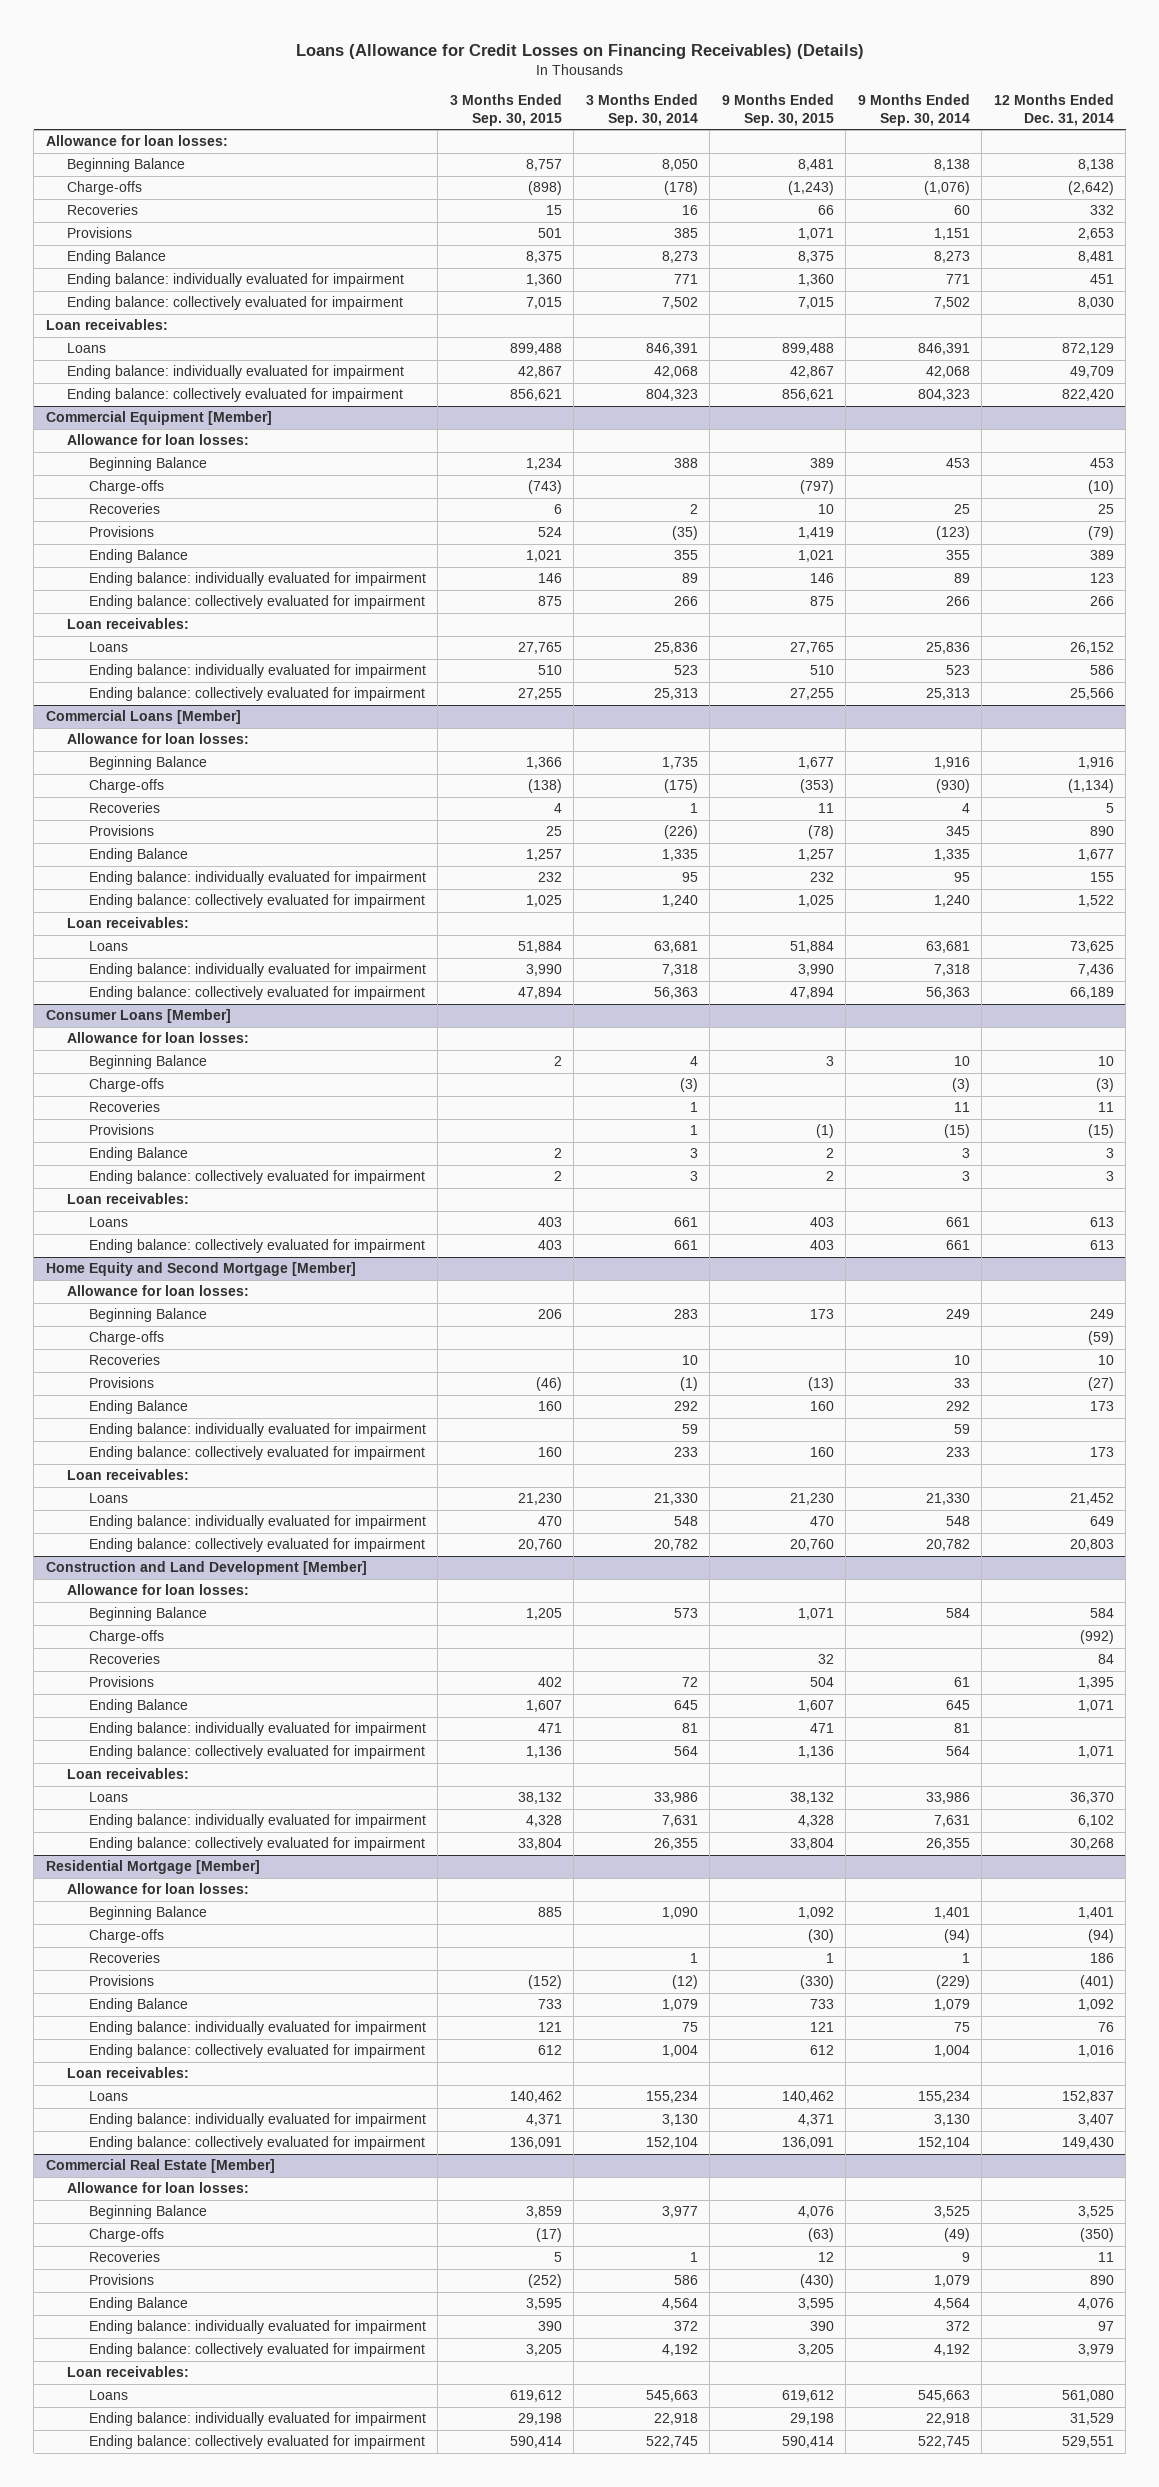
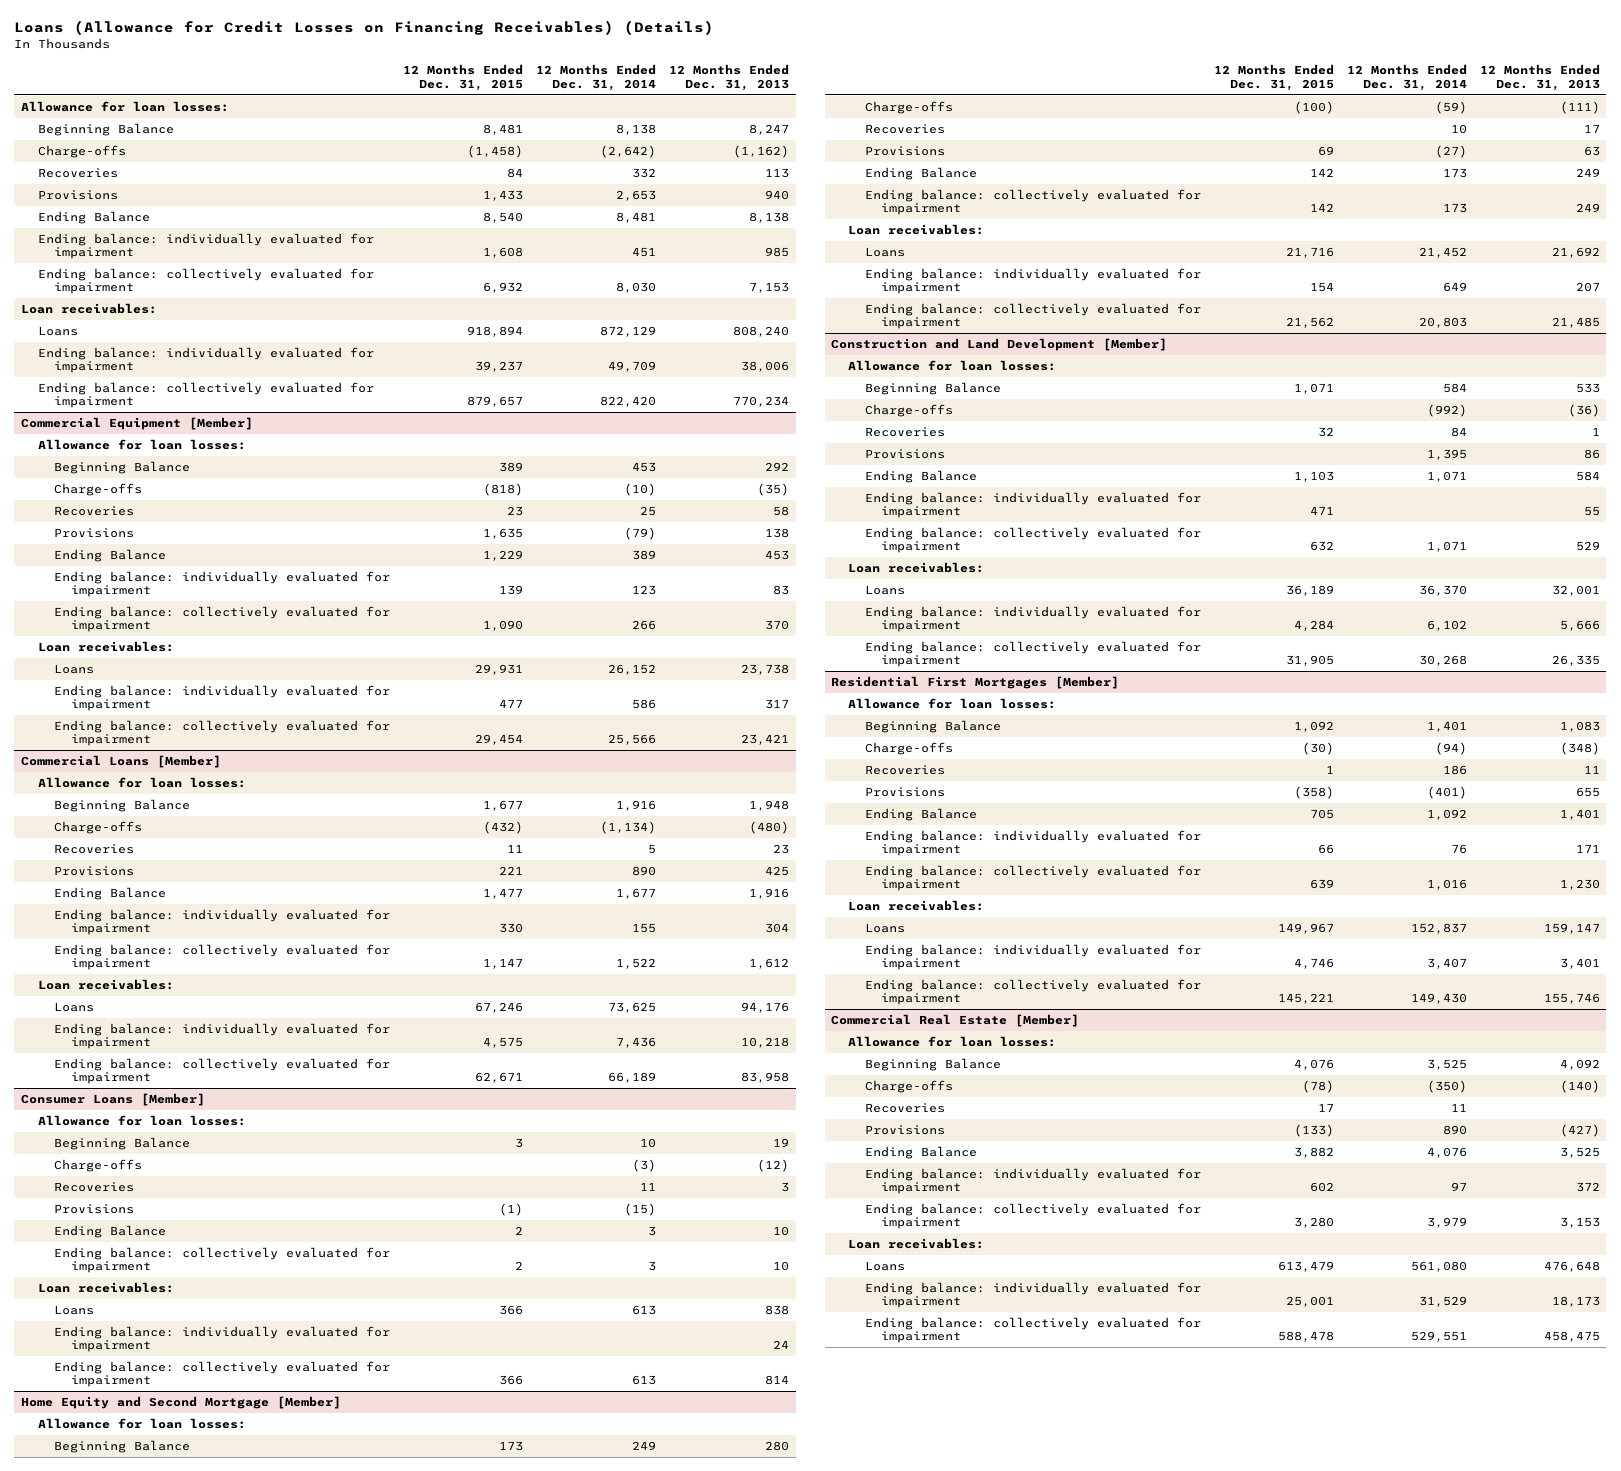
- | 3 Months Ended Sep. 30, 2015 | 3 Months Ended Sep. 30, 2014 | 9 Months Ended Sep. 30, 2015 | 9 Months Ended Sep. 30, 2014 | 12 Months Ended Dec. 31, 2014
+ | 12 Months Ended Dec. 31, 2015 | 12 Months Ended Dec. 31, 2014 | 12 Months Ended Dec. 31, 2013
@ Consumer Loans [Member]
+ Ending balance: individually evaluated for impairment | | | 24
@ Home Equity and Second Mortgage [Member]
- Ending balance: individually evaluated for impairment | | 59 | | 59 |
- Residential Mortgage [Member]
+ Residential First Mortgages [Member]

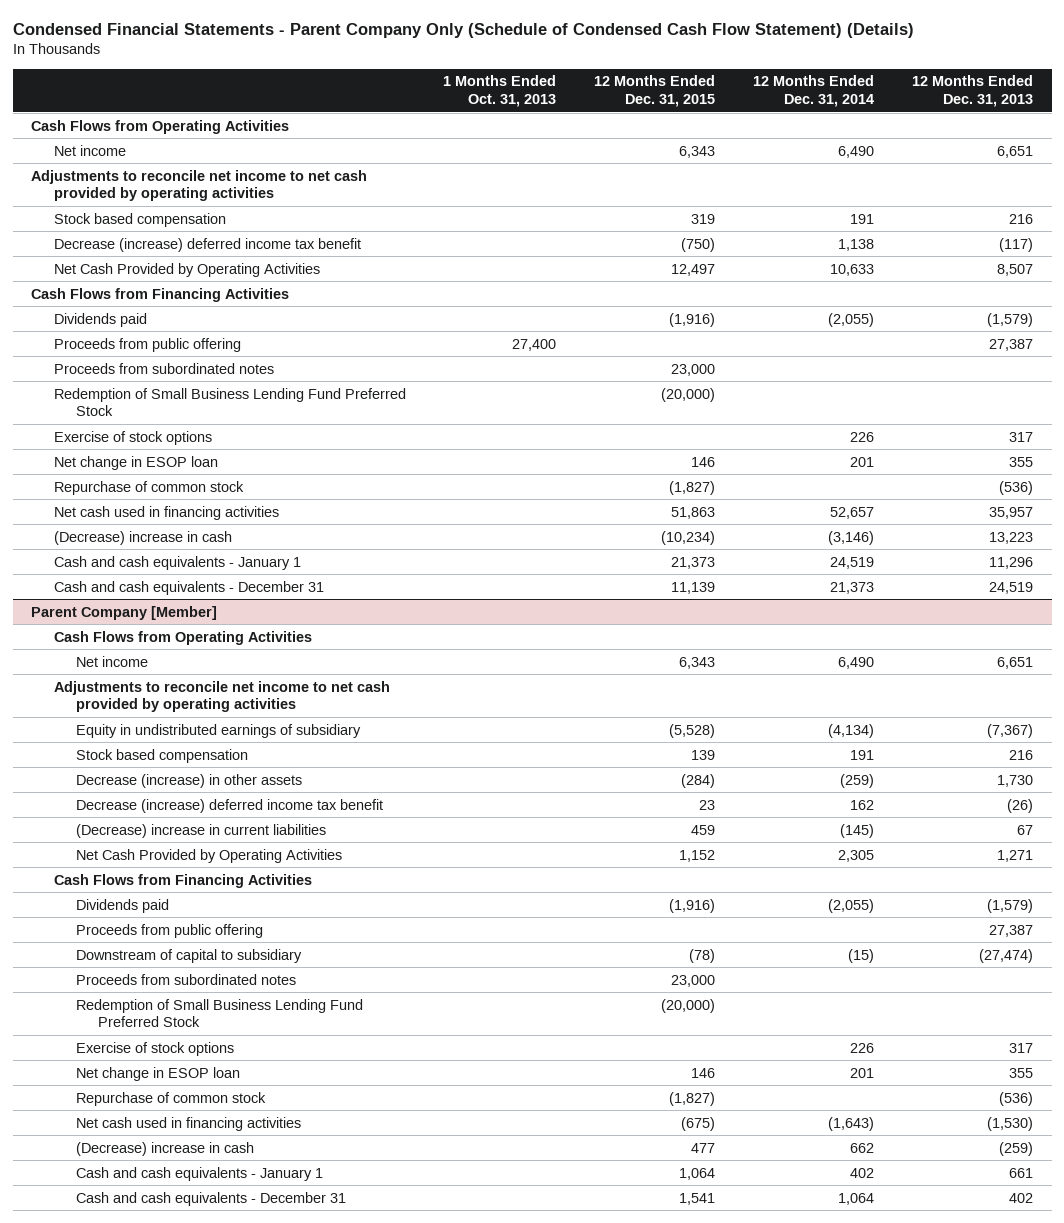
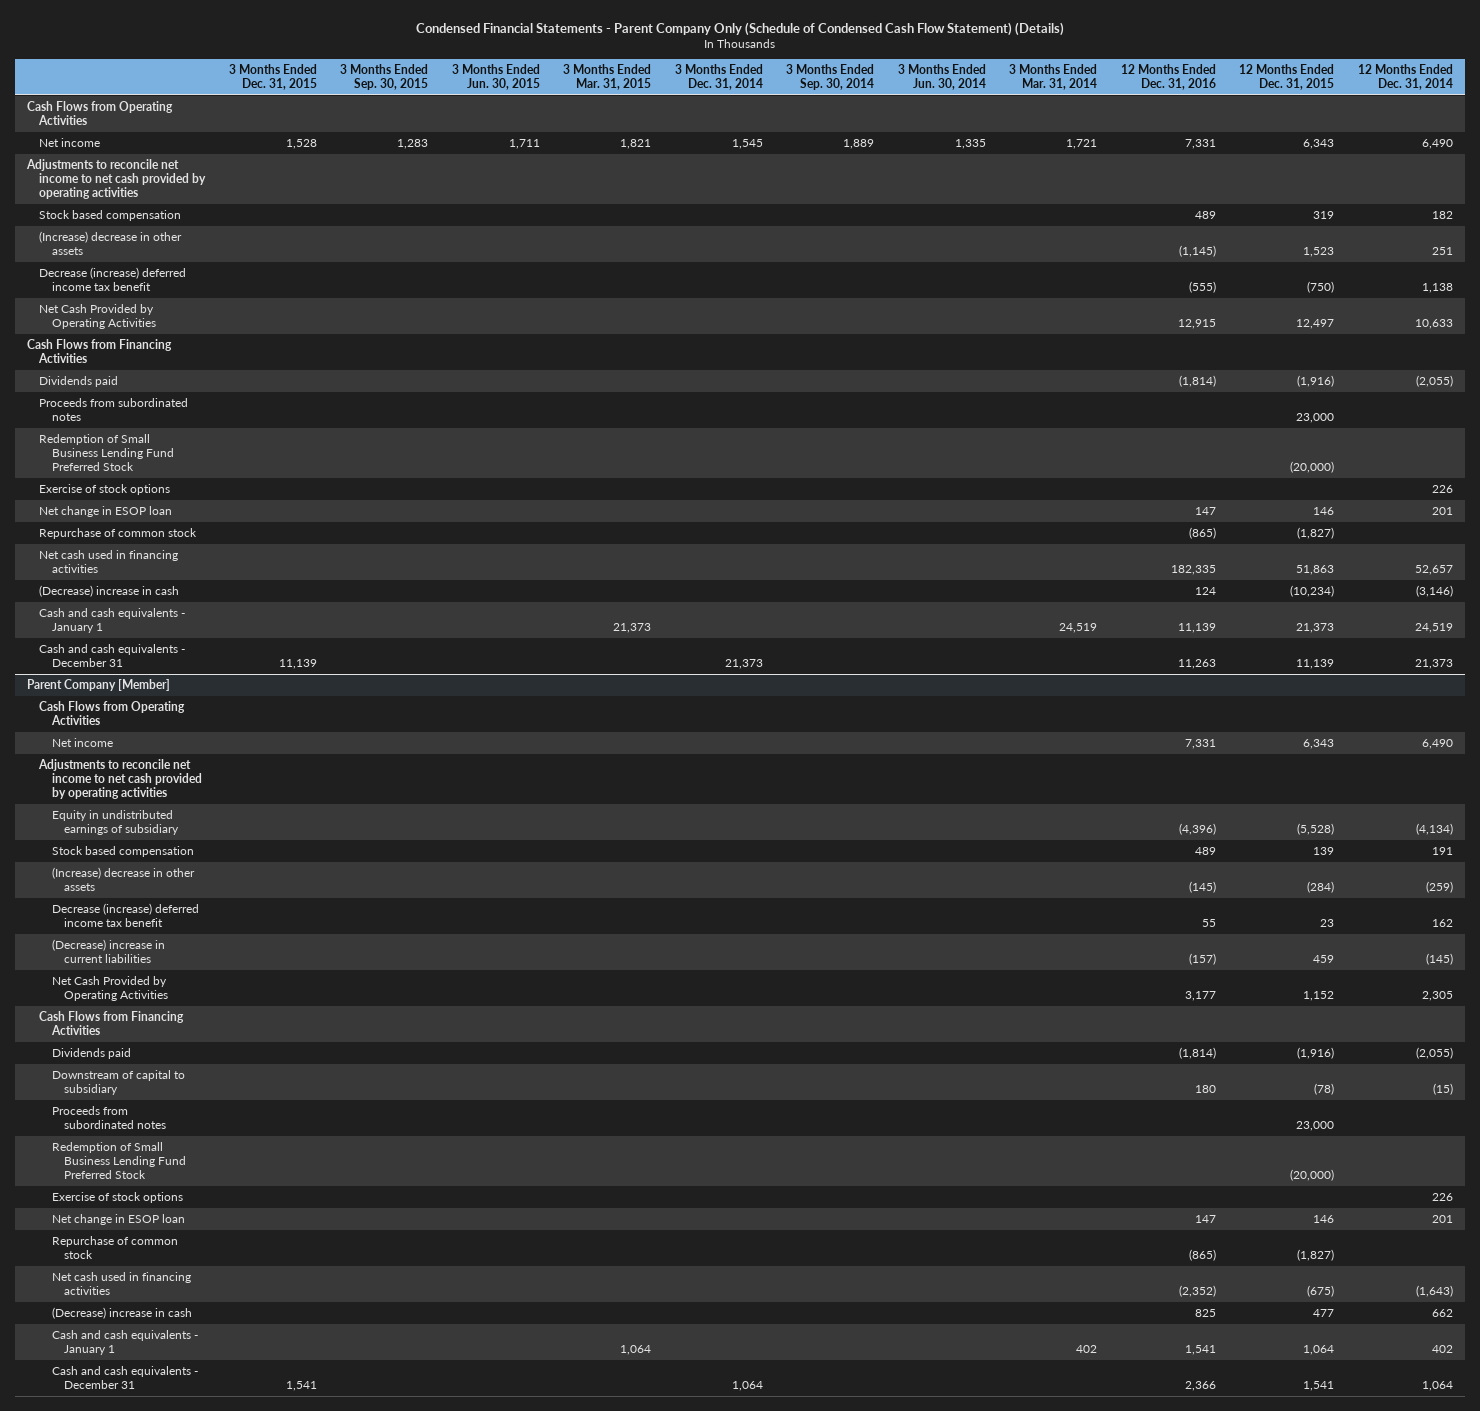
- | 1 Months Ended Oct. 31, 2013 | 12 Months Ended Dec. 31, 2015 | 12 Months Ended Dec. 31, 2014 | 12 Months Ended Dec. 31, 2013
+ | 3 Months Ended Dec. 31, 2015 | 3 Months Ended Sep. 30, 2015 | 3 Months Ended Jun. 30, 2015 | 3 Months Ended Mar. 31, 2015 | 3 Months Ended Dec. 31, 2014 | 3 Months Ended Sep. 30, 2014 | 3 Months Ended Jun. 30, 2014 | 3 Months Ended Mar. 31, 2014 | 12 Months Ended Dec. 31, 2016 | 12 Months Ended Dec. 31, 2015 | 12 Months Ended Dec. 31, 2014
- Stock based compensation | | 319 | 191 | 216
+ Stock based compensation | | | | | | | | | 489 | 319 | 182
+ (Increase) decrease in other assets | | | | | | | | | (1,145) | 1,523 | 251
- Proceeds from public offering | 27,400 | | | 27,387
@ Parent Company [Member]
- Decrease (increase) in other assets | | (284) | (259) | 1,730
+ (Increase) decrease in other assets | | | | | | | | | (145) | (284) | (259)
- Proceeds from public offering | | | | 27,387

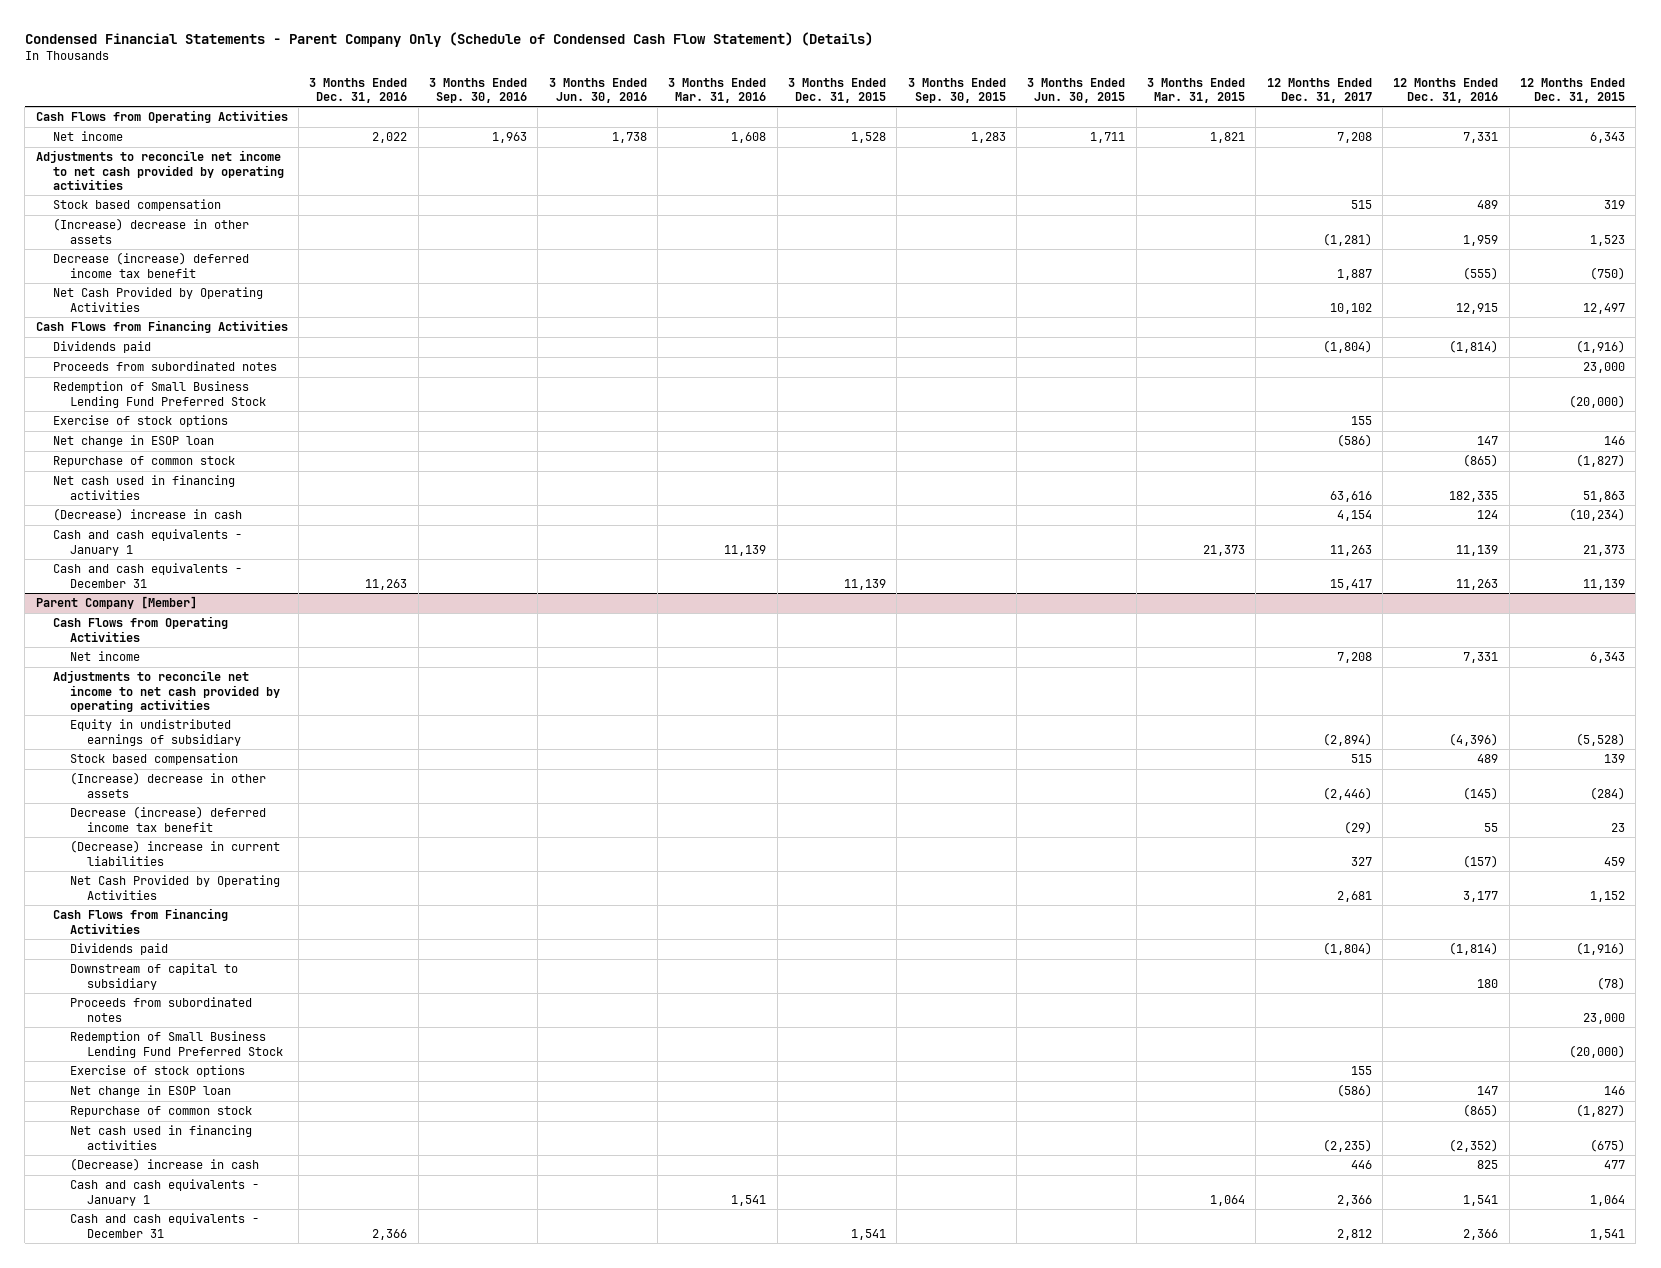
- | 3 Months Ended Dec. 31, 2015 | 3 Months Ended Sep. 30, 2015 | 3 Months Ended Jun. 30, 2015 | 3 Months Ended Mar. 31, 2015 | 3 Months Ended Dec. 31, 2014 | 3 Months Ended Sep. 30, 2014 | 3 Months Ended Jun. 30, 2014 | 3 Months Ended Mar. 31, 2014 | 12 Months Ended Dec. 31, 2016 | 12 Months Ended Dec. 31, 2015 | 12 Months Ended Dec. 31, 2014
+ | 3 Months Ended Dec. 31, 2016 | 3 Months Ended Sep. 30, 2016 | 3 Months Ended Jun. 30, 2016 | 3 Months Ended Mar. 31, 2016 | 3 Months Ended Dec. 31, 2015 | 3 Months Ended Sep. 30, 2015 | 3 Months Ended Jun. 30, 2015 | 3 Months Ended Mar. 31, 2015 | 12 Months Ended Dec. 31, 2017 | 12 Months Ended Dec. 31, 2016 | 12 Months Ended Dec. 31, 2015
- (Increase) decrease in other assets | | | | | | | | | (1,145) | 1,523 | 251
+ (Increase) decrease in other assets | | | | | | | | | (1,281) | 1,959 | 1,523

